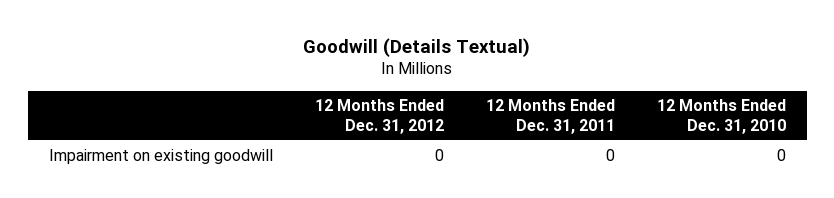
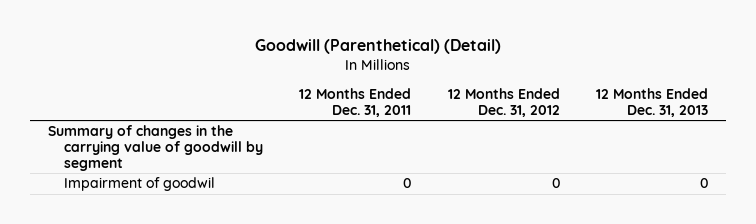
- Goodwill (Details Textual)
+ Goodwill (Parenthetical) (Detail)
- | 12 Months Ended Dec. 31, 2012 | 12 Months Ended Dec. 31, 2011 | 12 Months Ended Dec. 31, 2010
+ | 12 Months Ended Dec. 31, 2011 | 12 Months Ended Dec. 31, 2012 | 12 Months Ended Dec. 31, 2013
- Impairment on existing goodwill | 0 | 0 | 0
+ Summary of changes in the carrying value of goodwill by segment
+ Impairment of goodwil | 0 | 0 | 0

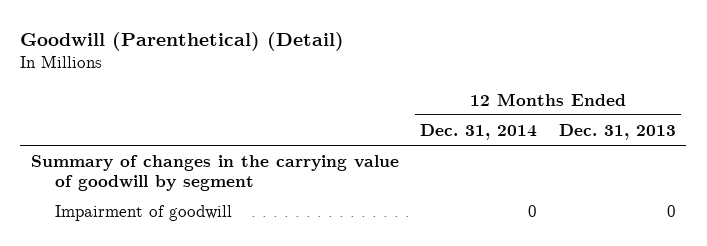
- | 12 Months Ended Dec. 31, 2011 | 12 Months Ended Dec. 31, 2012 | 12 Months Ended Dec. 31, 2013
+ | 12 Months Ended Dec. 31, 2014 | 12 Months Ended Dec. 31, 2013
- Impairment of goodwil | 0 | 0 | 0
+ Impairment of goodwill | 0 | 0

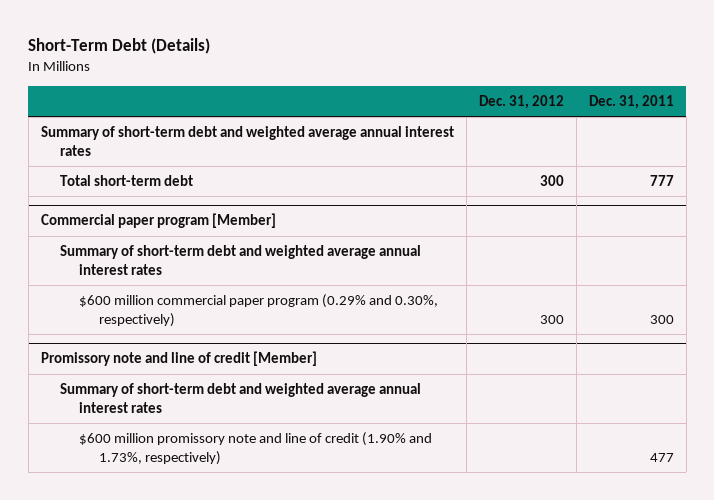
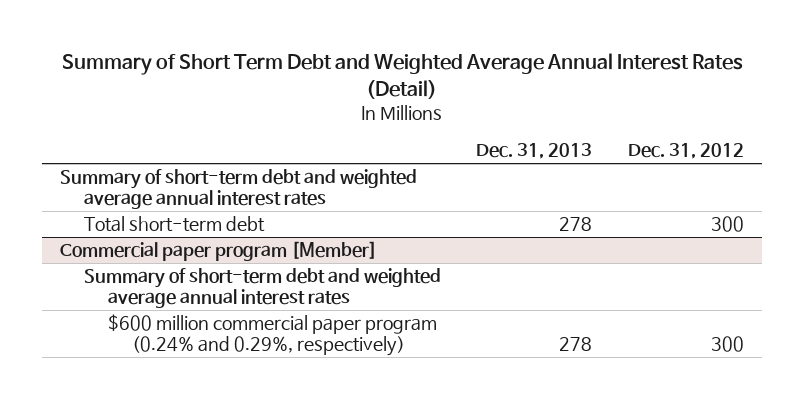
- Short-Term Debt (Details)
+ Summary of Short Term Debt and Weighted Average Annual Interest Rates (Detail)
- | Dec. 31, 2012 | Dec. 31, 2011
+ | Dec. 31, 2013 | Dec. 31, 2012
@ Commercial paper program [Member]
- $600 million commercial paper program (0.29% and 0.30%, respectively) | 300 | 300
- Promissory note and line of credit [Member]
- Summary of short-term debt and weighted average annual interest rates
- $600 million promissory note and line of credit (1.90% and 1.73%, respectively) | | 477
@ Commercial paper program [Member]
+ $600 million commercial paper program (0.24% and 0.29%, respectively) | 278 | 300

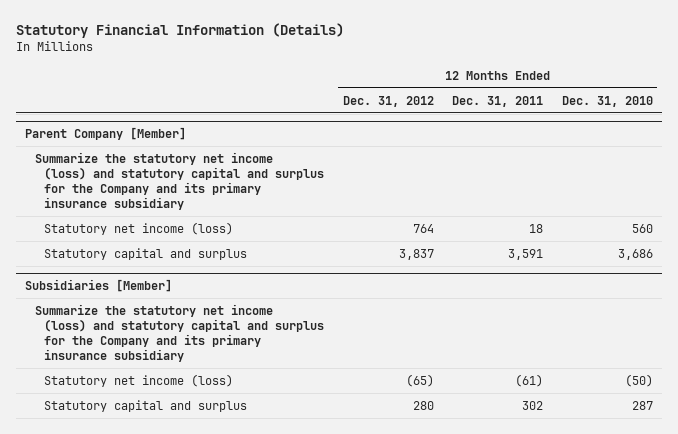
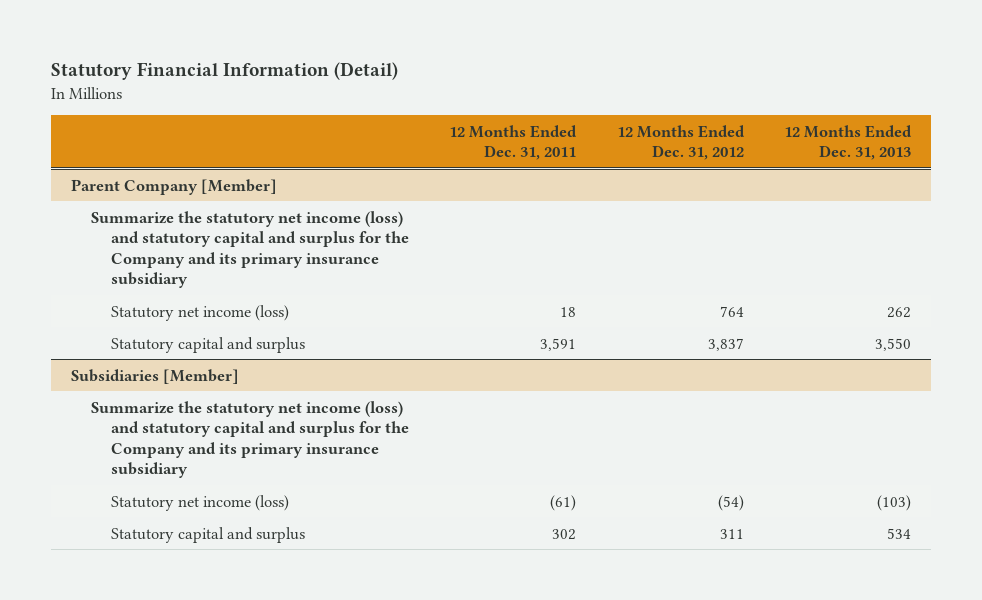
- Statutory Financial Information (Details)
+ Statutory Financial Information (Detail)
- | 12 Months Ended Dec. 31, 2012 | 12 Months Ended Dec. 31, 2011 | 12 Months Ended Dec. 31, 2010
+ | 12 Months Ended Dec. 31, 2011 | 12 Months Ended Dec. 31, 2012 | 12 Months Ended Dec. 31, 2013
@ Subsidiaries [Member]
- Statutory net income (loss) | (65) | (61) | (50)
- Statutory capital and surplus | 280 | 302 | 287
+ Statutory net income (loss) | (61) | (54) | (103)
+ Statutory capital and surplus | 302 | 311 | 534

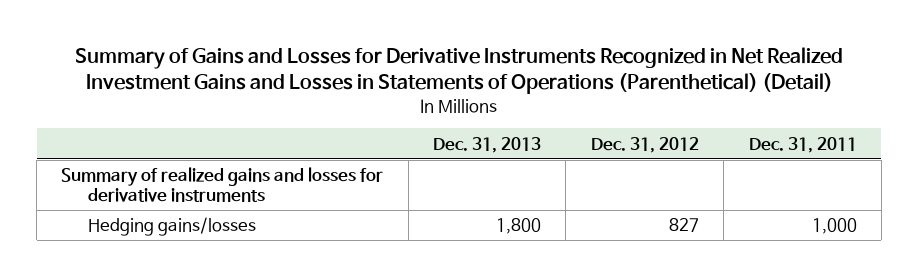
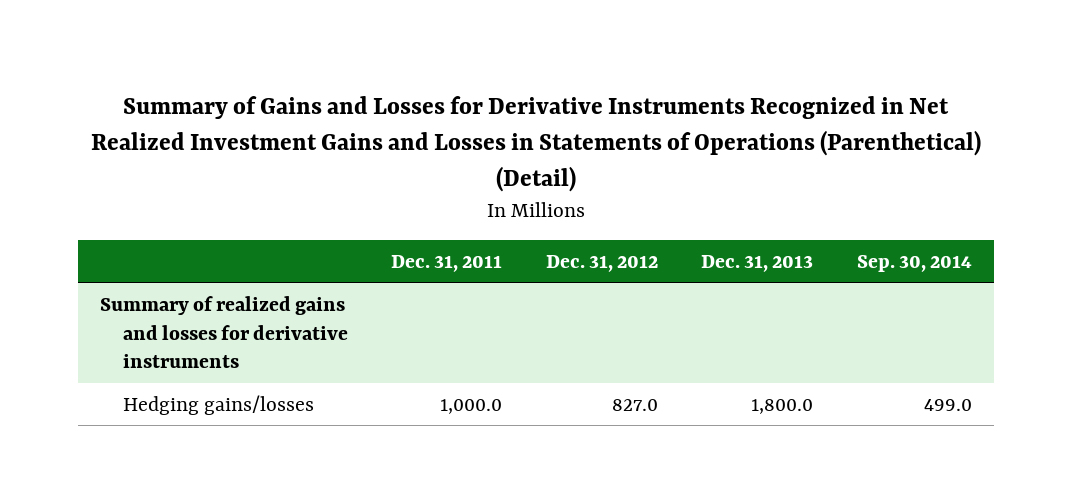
- | Dec. 31, 2013 | Dec. 31, 2012 | Dec. 31, 2011
+ | Dec. 31, 2011 | Dec. 31, 2012 | Dec. 31, 2013 | Sep. 30, 2014
- Hedging gains/losses | 1,800 | 827 | 1,000
+ Hedging gains/losses | 1,000.0 | 827.0 | 1,800.0 | 499.0

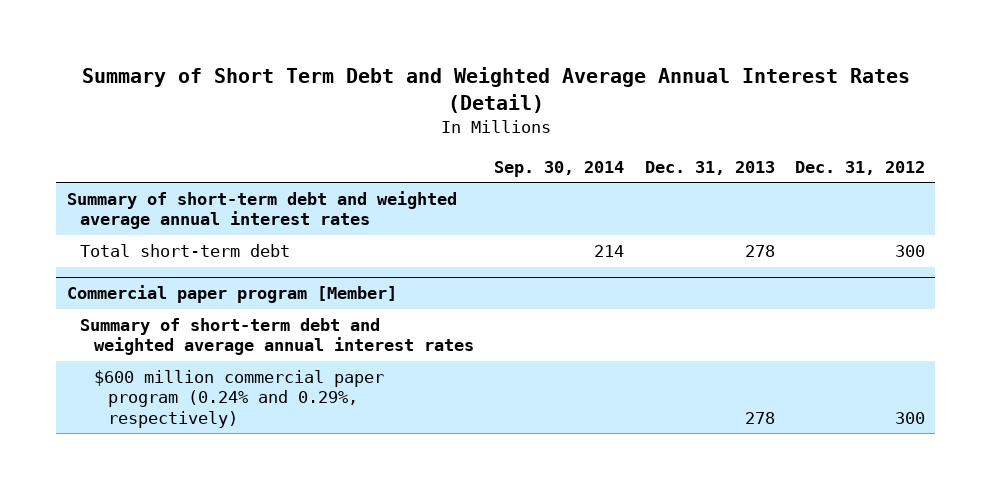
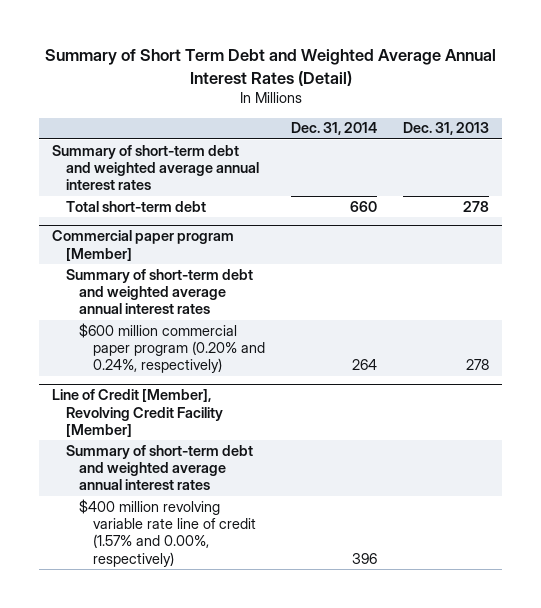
- | Sep. 30, 2014 | Dec. 31, 2013 | Dec. 31, 2012
+ | Dec. 31, 2014 | Dec. 31, 2013
@ Commercial paper program [Member]
- $600 million commercial paper program (0.24% and 0.29%, respectively) | | 278 | 300
+ $600 million commercial paper program (0.20% and 0.24%, respectively) | 264 | 278
+ Line of Credit [Member], Revolving Credit Facility [Member]
+ Summary of short-term debt and weighted average annual interest rates
+ $400 million revolving variable rate line of credit (1.57% and 0.00%, respectively) | 396 |

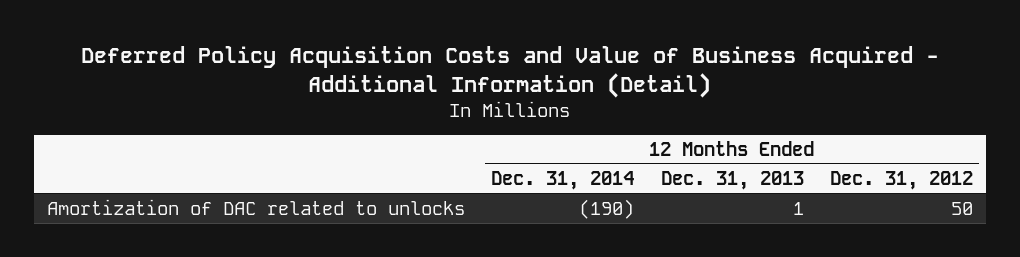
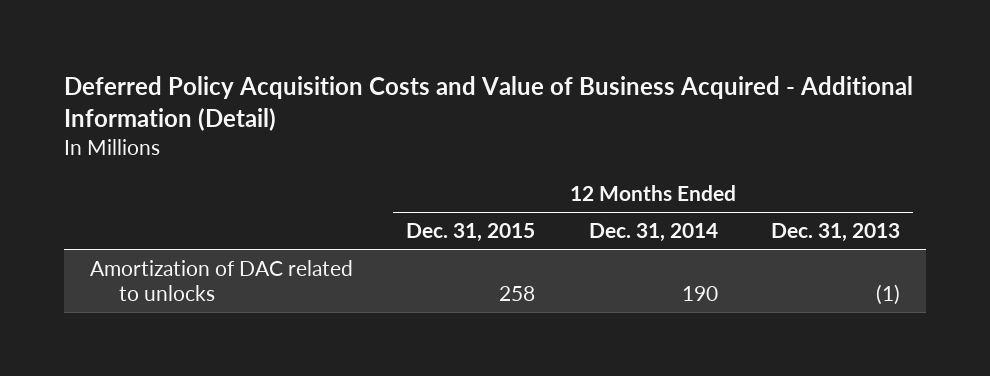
- | 12 Months Ended Dec. 31, 2014 | 12 Months Ended Dec. 31, 2013 | 12 Months Ended Dec. 31, 2012
+ | 12 Months Ended Dec. 31, 2015 | 12 Months Ended Dec. 31, 2014 | 12 Months Ended Dec. 31, 2013
- Amortization of DAC related to unlocks | (190) | 1 | 50
+ Amortization of DAC related to unlocks | 258 | 190 | (1)

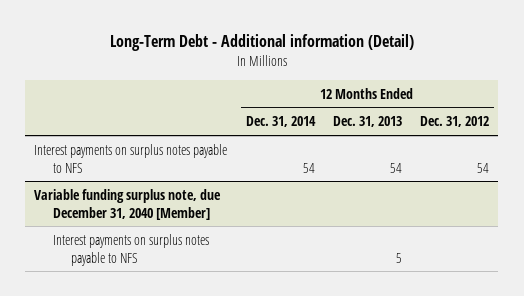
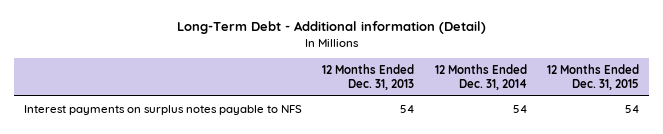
- | 12 Months Ended Dec. 31, 2014 | 12 Months Ended Dec. 31, 2013 | 12 Months Ended Dec. 31, 2012
+ | 12 Months Ended Dec. 31, 2013 | 12 Months Ended Dec. 31, 2014 | 12 Months Ended Dec. 31, 2015
- Variable funding surplus note, due December 31, 2040 [Member]
- Interest payments on surplus notes payable to NFS | | 5 |

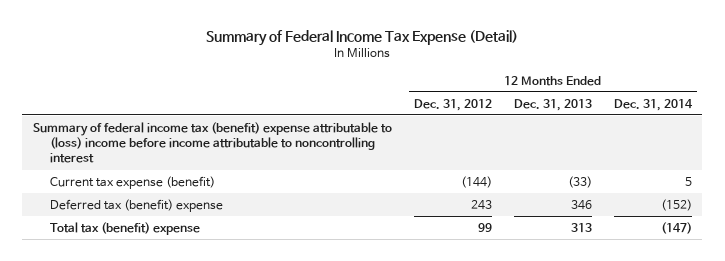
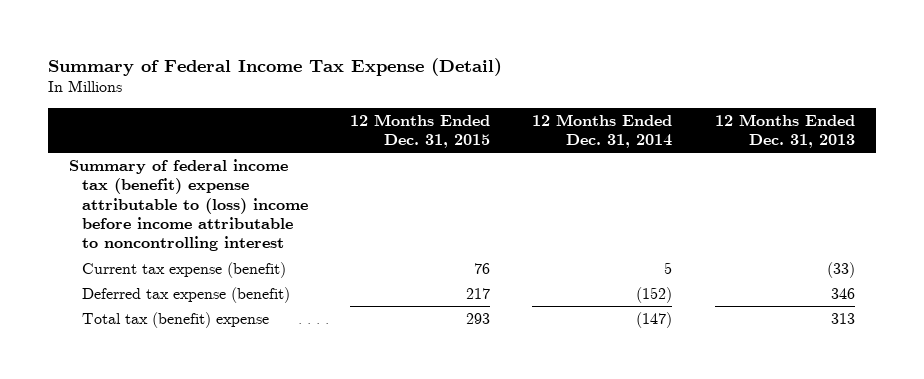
- | 12 Months Ended Dec. 31, 2012 | 12 Months Ended Dec. 31, 2013 | 12 Months Ended Dec. 31, 2014
+ | 12 Months Ended Dec. 31, 2015 | 12 Months Ended Dec. 31, 2014 | 12 Months Ended Dec. 31, 2013
- Deferred tax (benefit) expense | 243 | 346 | (152)
+ Deferred tax expense (benefit) | 217 | (152) | 346

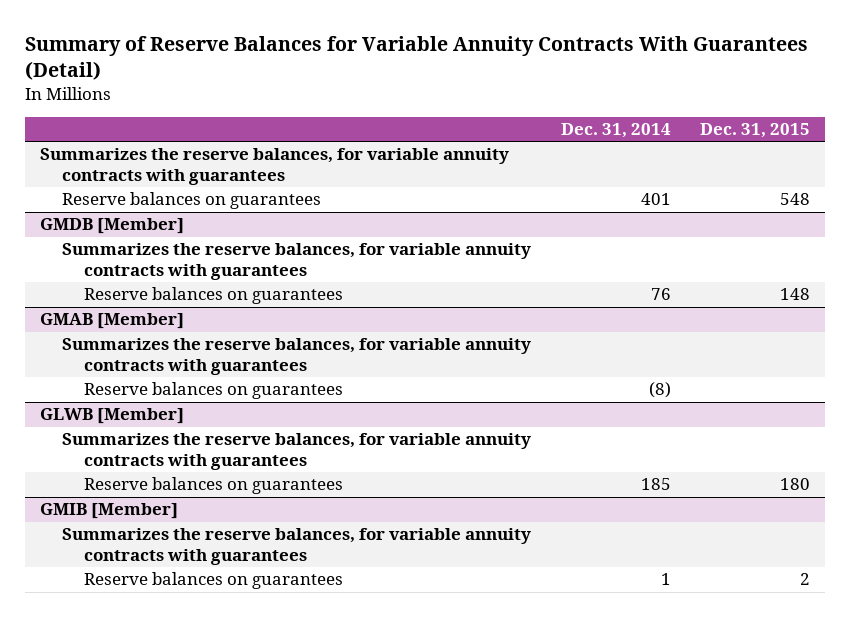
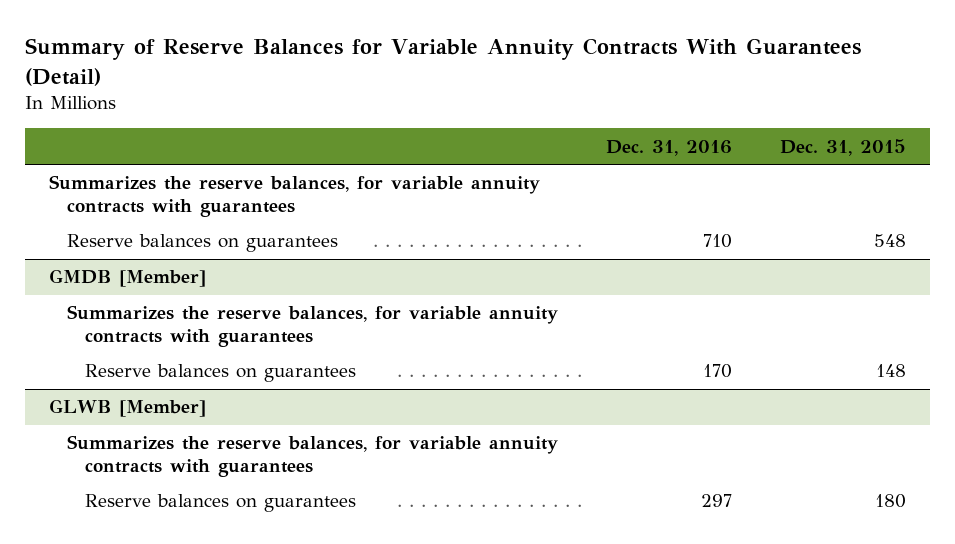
- | Dec. 31, 2014 | Dec. 31, 2015
+ | Dec. 31, 2016 | Dec. 31, 2015
- GMAB [Member]
- Summarizes the reserve balances, for variable annuity contracts with guarantees
- Reserve balances on guarantees | (8) |
- GMIB [Member]
- Summarizes the reserve balances, for variable annuity contracts with guarantees
- Reserve balances on guarantees | 1 | 2

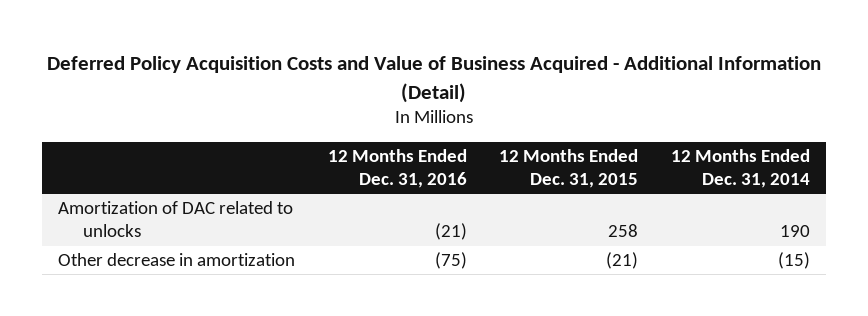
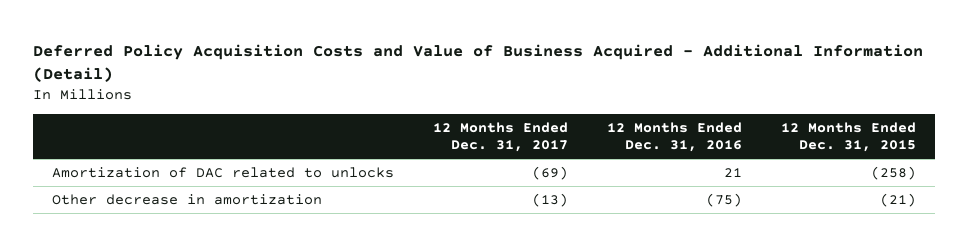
- | 12 Months Ended Dec. 31, 2016 | 12 Months Ended Dec. 31, 2015 | 12 Months Ended Dec. 31, 2014
+ | 12 Months Ended Dec. 31, 2017 | 12 Months Ended Dec. 31, 2016 | 12 Months Ended Dec. 31, 2015
- Amortization of DAC related to unlocks | (21) | 258 | 190
+ Amortization of DAC related to unlocks | (69) | 21 | (258)

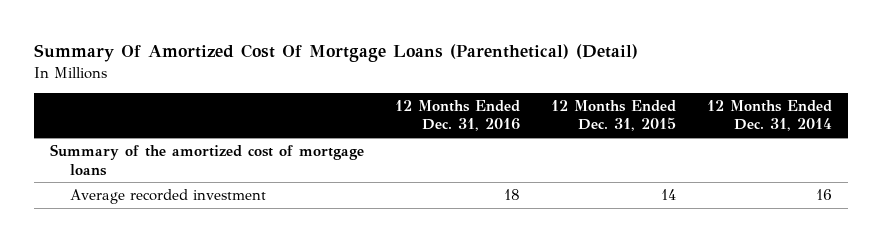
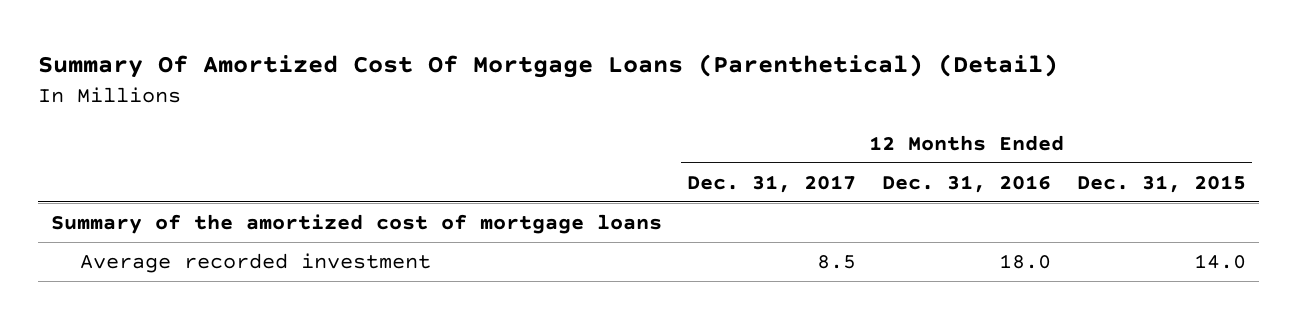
- | 12 Months Ended Dec. 31, 2016 | 12 Months Ended Dec. 31, 2015 | 12 Months Ended Dec. 31, 2014
+ | 12 Months Ended Dec. 31, 2017 | 12 Months Ended Dec. 31, 2016 | 12 Months Ended Dec. 31, 2015
- Average recorded investment | 18 | 14 | 16
+ Average recorded investment | 8.5 | 18.0 | 14.0

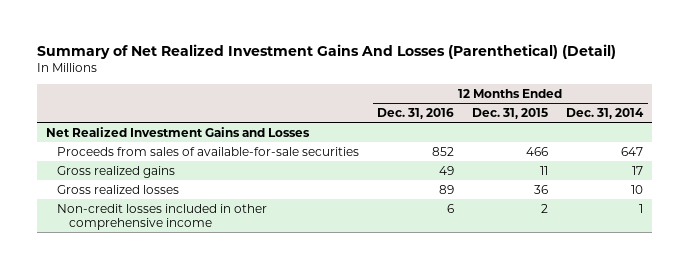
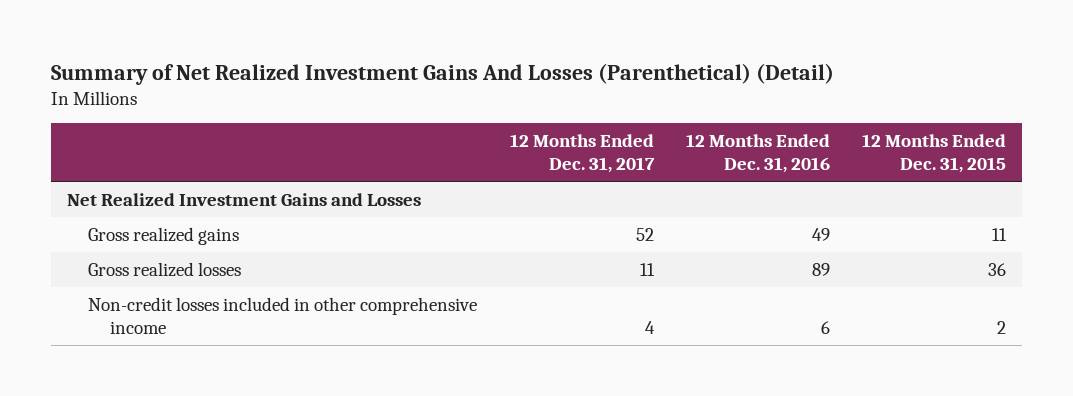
- | 12 Months Ended Dec. 31, 2016 | 12 Months Ended Dec. 31, 2015 | 12 Months Ended Dec. 31, 2014
+ | 12 Months Ended Dec. 31, 2017 | 12 Months Ended Dec. 31, 2016 | 12 Months Ended Dec. 31, 2015
- Proceeds from sales of available-for-sale securities | 852 | 466 | 647

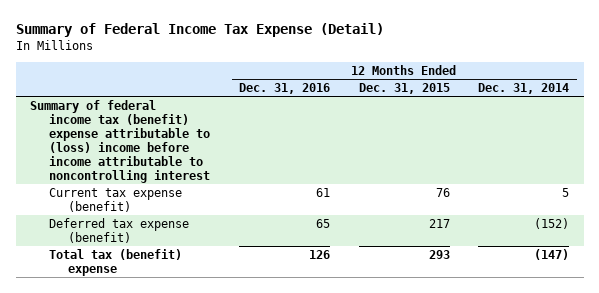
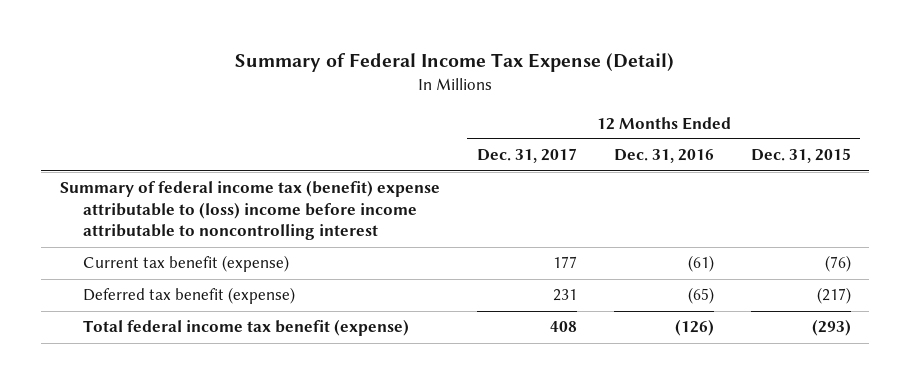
- | 12 Months Ended Dec. 31, 2016 | 12 Months Ended Dec. 31, 2015 | 12 Months Ended Dec. 31, 2014
+ | 12 Months Ended Dec. 31, 2017 | 12 Months Ended Dec. 31, 2016 | 12 Months Ended Dec. 31, 2015
- Current tax expense (benefit) | 61 | 76 | 5
- Deferred tax expense (benefit) | 65 | 217 | (152)
- Total tax (benefit) expense | 126 | 293 | (147)
+ Current tax benefit (expense) | 177 | (61) | (76)
+ Deferred tax benefit (expense) | 231 | (65) | (217)
+ Total federal income tax benefit (expense) | 408 | (126) | (293)

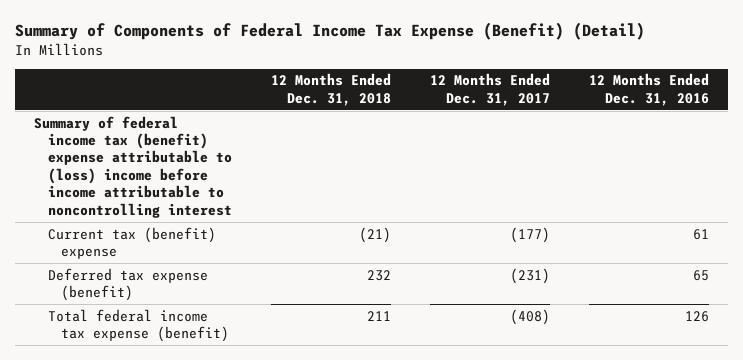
- Summary of Federal Income Tax Expense (Detail)
+ Summary of Components of Federal Income Tax Expense (Benefit) (Detail)
- | 12 Months Ended Dec. 31, 2017 | 12 Months Ended Dec. 31, 2016 | 12 Months Ended Dec. 31, 2015
+ | 12 Months Ended Dec. 31, 2018 | 12 Months Ended Dec. 31, 2017 | 12 Months Ended Dec. 31, 2016
- Current tax benefit (expense) | 177 | (61) | (76)
- Deferred tax benefit (expense) | 231 | (65) | (217)
- Total federal income tax benefit (expense) | 408 | (126) | (293)
+ Current tax (benefit) expense | (21) | (177) | 61
+ Deferred tax expense (benefit) | 232 | (231) | 65
+ Total federal income tax expense (benefit) | 211 | (408) | 126

